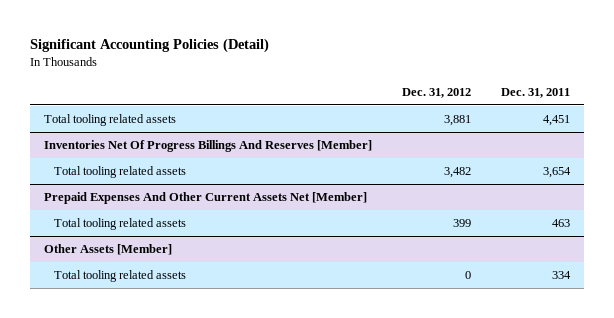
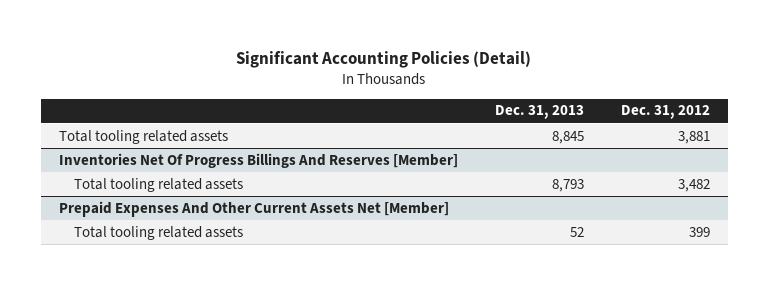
- | Dec. 31, 2012 | Dec. 31, 2011
+ | Dec. 31, 2013 | Dec. 31, 2012
- Other Assets [Member]
- Total tooling related assets | 0 | 334

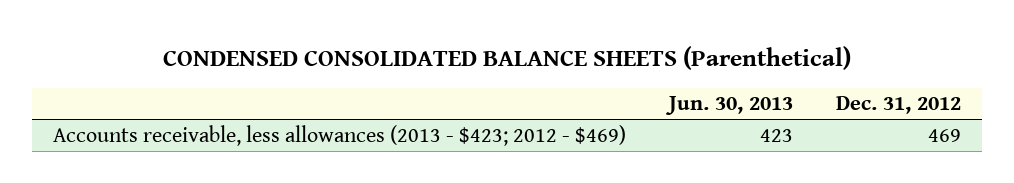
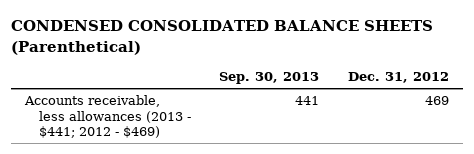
- | Jun. 30, 2013 | Dec. 31, 2012
+ | Sep. 30, 2013 | Dec. 31, 2012
- Accounts receivable, less allowances (2013 - $423; 2012 - $469) | 423 | 469
+ Accounts receivable, less allowances (2013 - $441; 2012 - $469) | 441 | 469

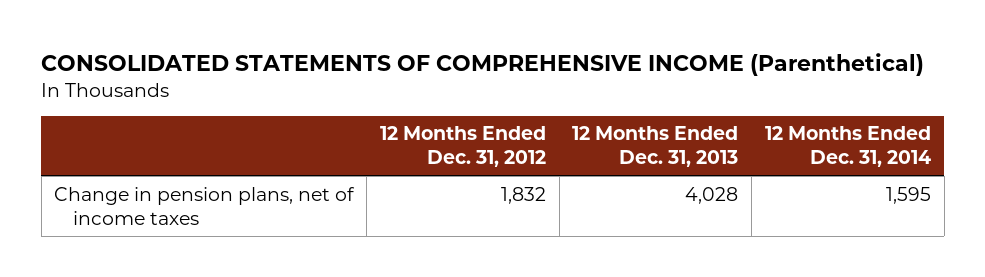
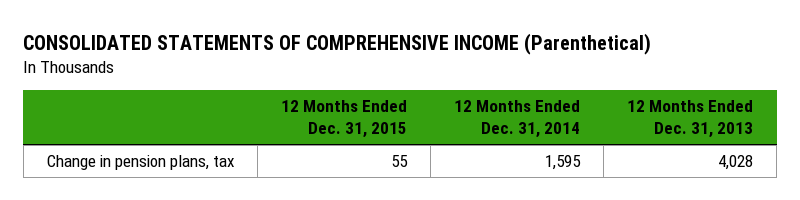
- | 12 Months Ended Dec. 31, 2012 | 12 Months Ended Dec. 31, 2013 | 12 Months Ended Dec. 31, 2014
+ | 12 Months Ended Dec. 31, 2015 | 12 Months Ended Dec. 31, 2014 | 12 Months Ended Dec. 31, 2013
- Change in pension plans, net of income taxes | 1,832 | 4,028 | 1,595
+ Change in pension plans, tax | 55 | 1,595 | 4,028

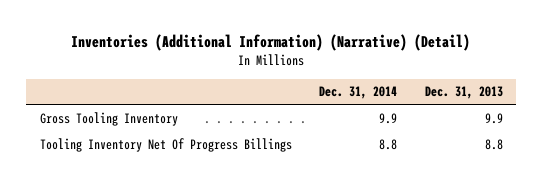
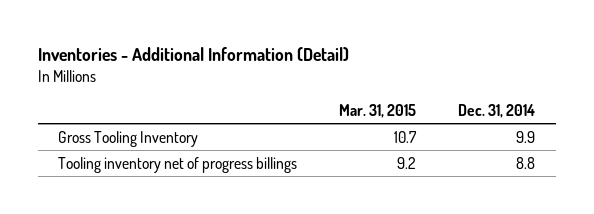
- Inventories (Additional Information) (Narrative) (Detail)
+ Inventories - Additional Information (Detail)
- | Dec. 31, 2014 | Dec. 31, 2013
+ | Mar. 31, 2015 | Dec. 31, 2014
- Tooling Inventory Net Of Progress Billings | 8.8 | 8.8
+ Tooling inventory net of progress billings | 9.2 | 8.8

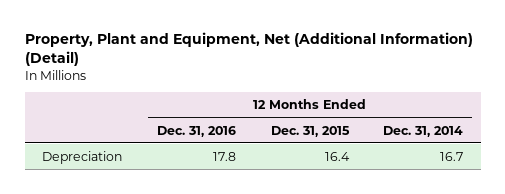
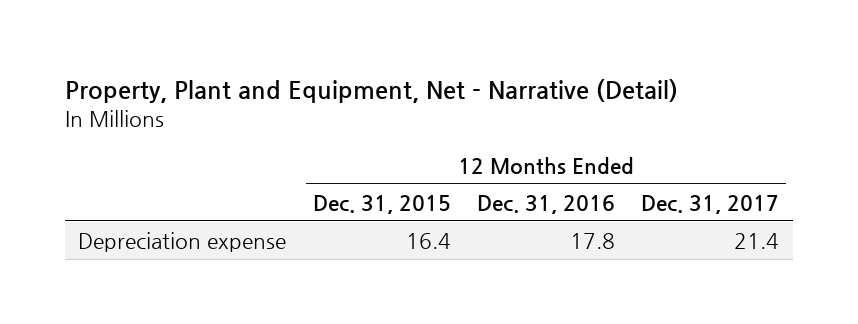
- Property, Plant and Equipment, Net (Additional Information) (Detail)
+ Property, Plant and Equipment, Net - Narrative (Detail)
- | 12 Months Ended Dec. 31, 2016 | 12 Months Ended Dec. 31, 2015 | 12 Months Ended Dec. 31, 2014
+ | 12 Months Ended Dec. 31, 2015 | 12 Months Ended Dec. 31, 2016 | 12 Months Ended Dec. 31, 2017
- Depreciation | 17.8 | 16.4 | 16.7
+ Depreciation expense | 16.4 | 17.8 | 21.4

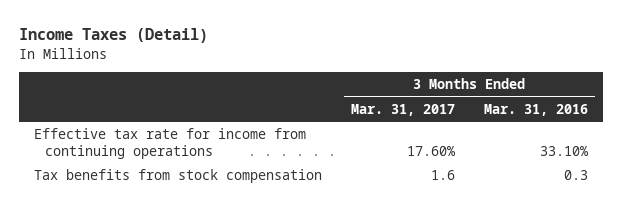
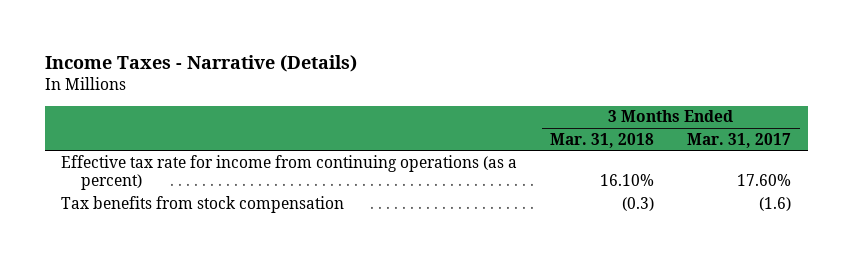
- Income Taxes (Detail)
+ Income Taxes - Narrative (Details)
- | 3 Months Ended Mar. 31, 2017 | 3 Months Ended Mar. 31, 2016
+ | 3 Months Ended Mar. 31, 2018 | 3 Months Ended Mar. 31, 2017
- Effective tax rate for income from continuing operations | 17.60% | 33.10%
- Tax benefits from stock compensation | 1.6 | 0.3
+ Effective tax rate for income from continuing operations (as a percent) | 16.10% | 17.60%
+ Tax benefits from stock compensation | (0.3) | (1.6)

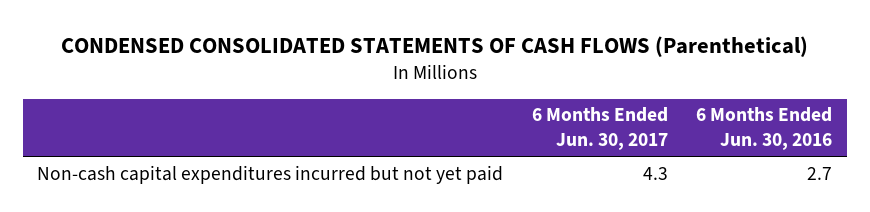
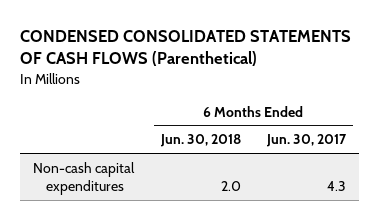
- | 6 Months Ended Jun. 30, 2017 | 6 Months Ended Jun. 30, 2016
+ | 6 Months Ended Jun. 30, 2018 | 6 Months Ended Jun. 30, 2017
- Non-cash capital expenditures incurred but not yet paid | 4.3 | 2.7
+ Non-cash capital expenditures | 2.0 | 4.3

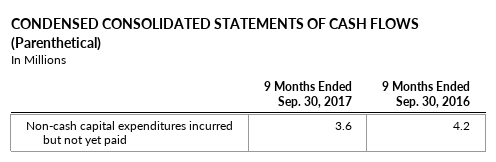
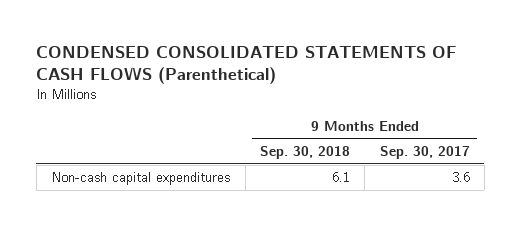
- | 9 Months Ended Sep. 30, 2017 | 9 Months Ended Sep. 30, 2016
+ | 9 Months Ended Sep. 30, 2018 | 9 Months Ended Sep. 30, 2017
- Non-cash capital expenditures incurred but not yet paid | 3.6 | 4.2
+ Non-cash capital expenditures | 6.1 | 3.6

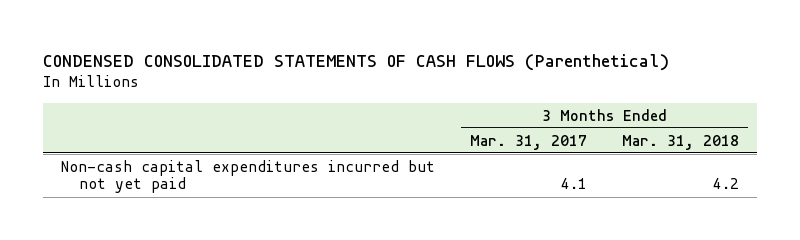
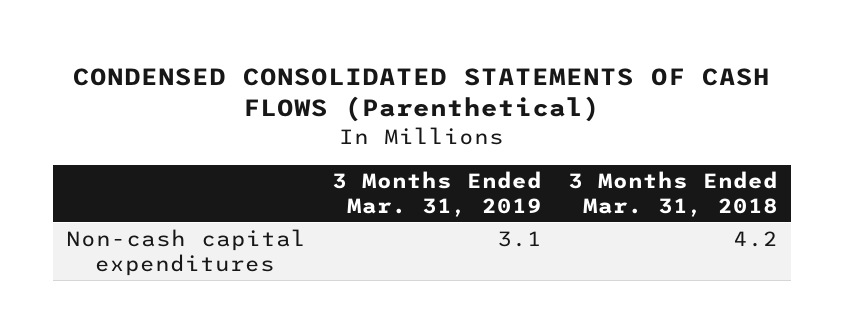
- | 3 Months Ended Mar. 31, 2017 | 3 Months Ended Mar. 31, 2018
+ | 3 Months Ended Mar. 31, 2019 | 3 Months Ended Mar. 31, 2018
- Non-cash capital expenditures incurred but not yet paid | 4.1 | 4.2
+ Non-cash capital expenditures | 3.1 | 4.2

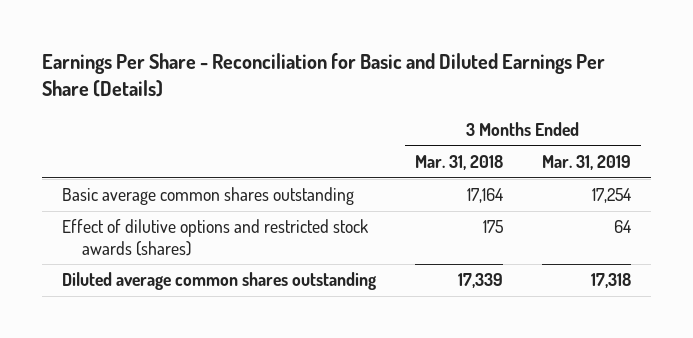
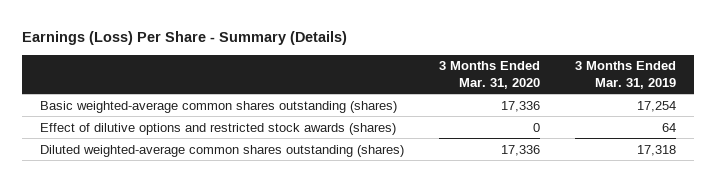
- Earnings Per Share - Reconciliation for Basic and Diluted Earnings Per Share (Details)
+ Earnings (Loss) Per Share - Summary (Details)
- | 3 Months Ended Mar. 31, 2018 | 3 Months Ended Mar. 31, 2019
+ | 3 Months Ended Mar. 31, 2020 | 3 Months Ended Mar. 31, 2019
- Basic average common shares outstanding | 17,164 | 17,254
+ Basic weighted-average common shares outstanding (shares) | 17,336 | 17,254
- Diluted average common shares outstanding | 17,339 | 17,318
+ Diluted weighted-average common shares outstanding (shares) | 17,336 | 17,318

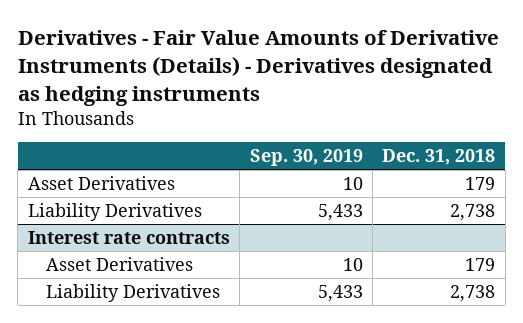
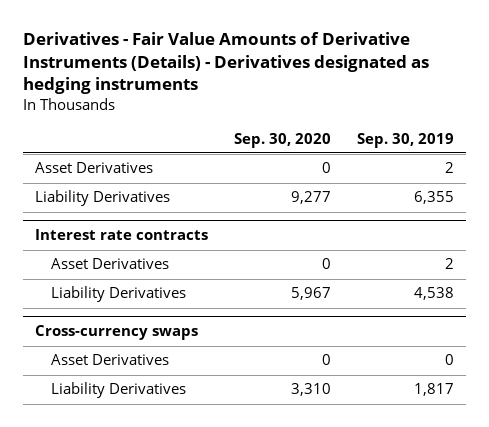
- | Sep. 30, 2019 | Dec. 31, 2018
+ | Sep. 30, 2020 | Sep. 30, 2019
- Asset Derivatives | 10 | 179
- Liability Derivatives | 5,433 | 2,738
+ Asset Derivatives | 0 | 2
+ Liability Derivatives | 9,277 | 6,355
@ Interest rate contracts
- Asset Derivatives | 10 | 179
- Liability Derivatives | 5,433 | 2,738
+ Asset Derivatives | 0 | 2
+ Liability Derivatives | 5,967 | 4,538
+ Cross-currency swaps
+ Asset Derivatives | 0 | 0
+ Liability Derivatives | 3,310 | 1,817

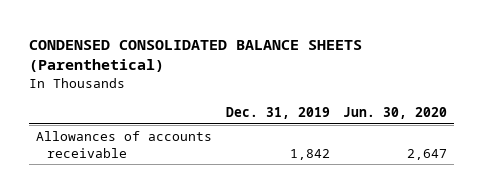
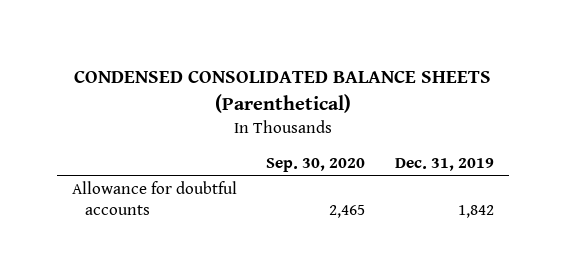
- | Dec. 31, 2019 | Jun. 30, 2020
+ | Sep. 30, 2020 | Dec. 31, 2019
- Allowances of accounts receivable | 1,842 | 2,647
+ Allowance for doubtful accounts | 2,465 | 1,842

